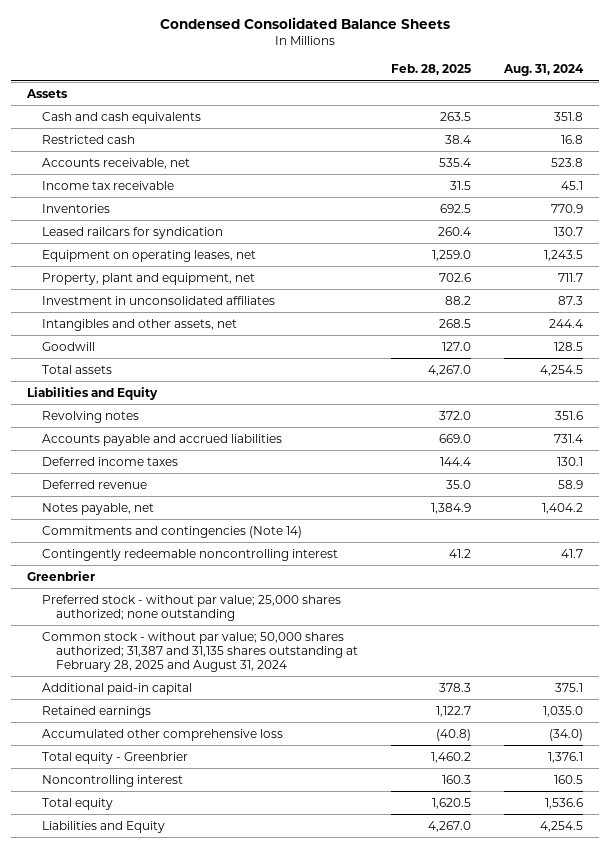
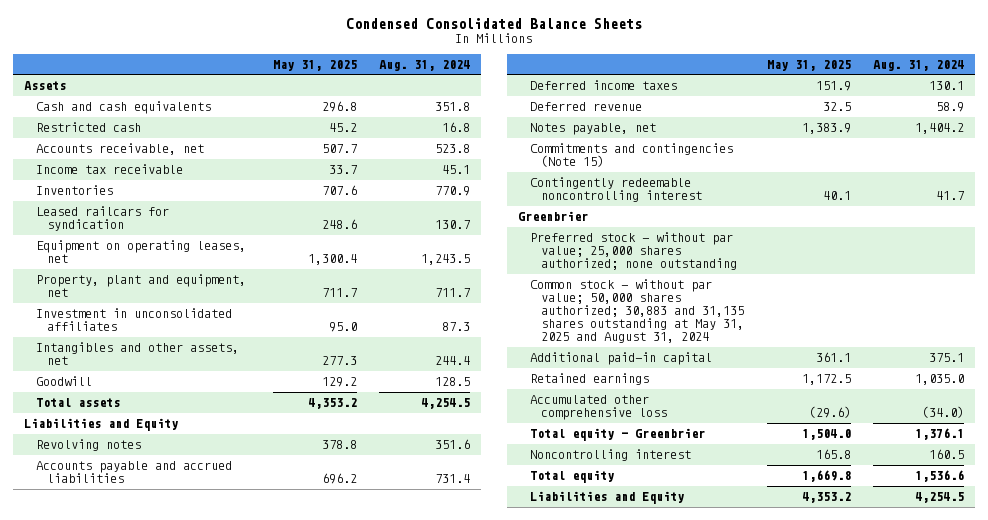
- | Feb. 28, 2025 | Aug. 31, 2024
+ | May 31, 2025 | Aug. 31, 2024
- Commitments and contingencies (Note 14)
+ Commitments and contingencies (Note 15)
- Common stock - without par value; 50,000 shares authorized; 31,387 and 31,135 shares outstanding at February 28, 2025 and August 31, 2024
+ Common stock - without par value; 50,000 shares authorized; 30,883 and 31,135 shares outstanding at May 31, 2025 and August 31, 2024

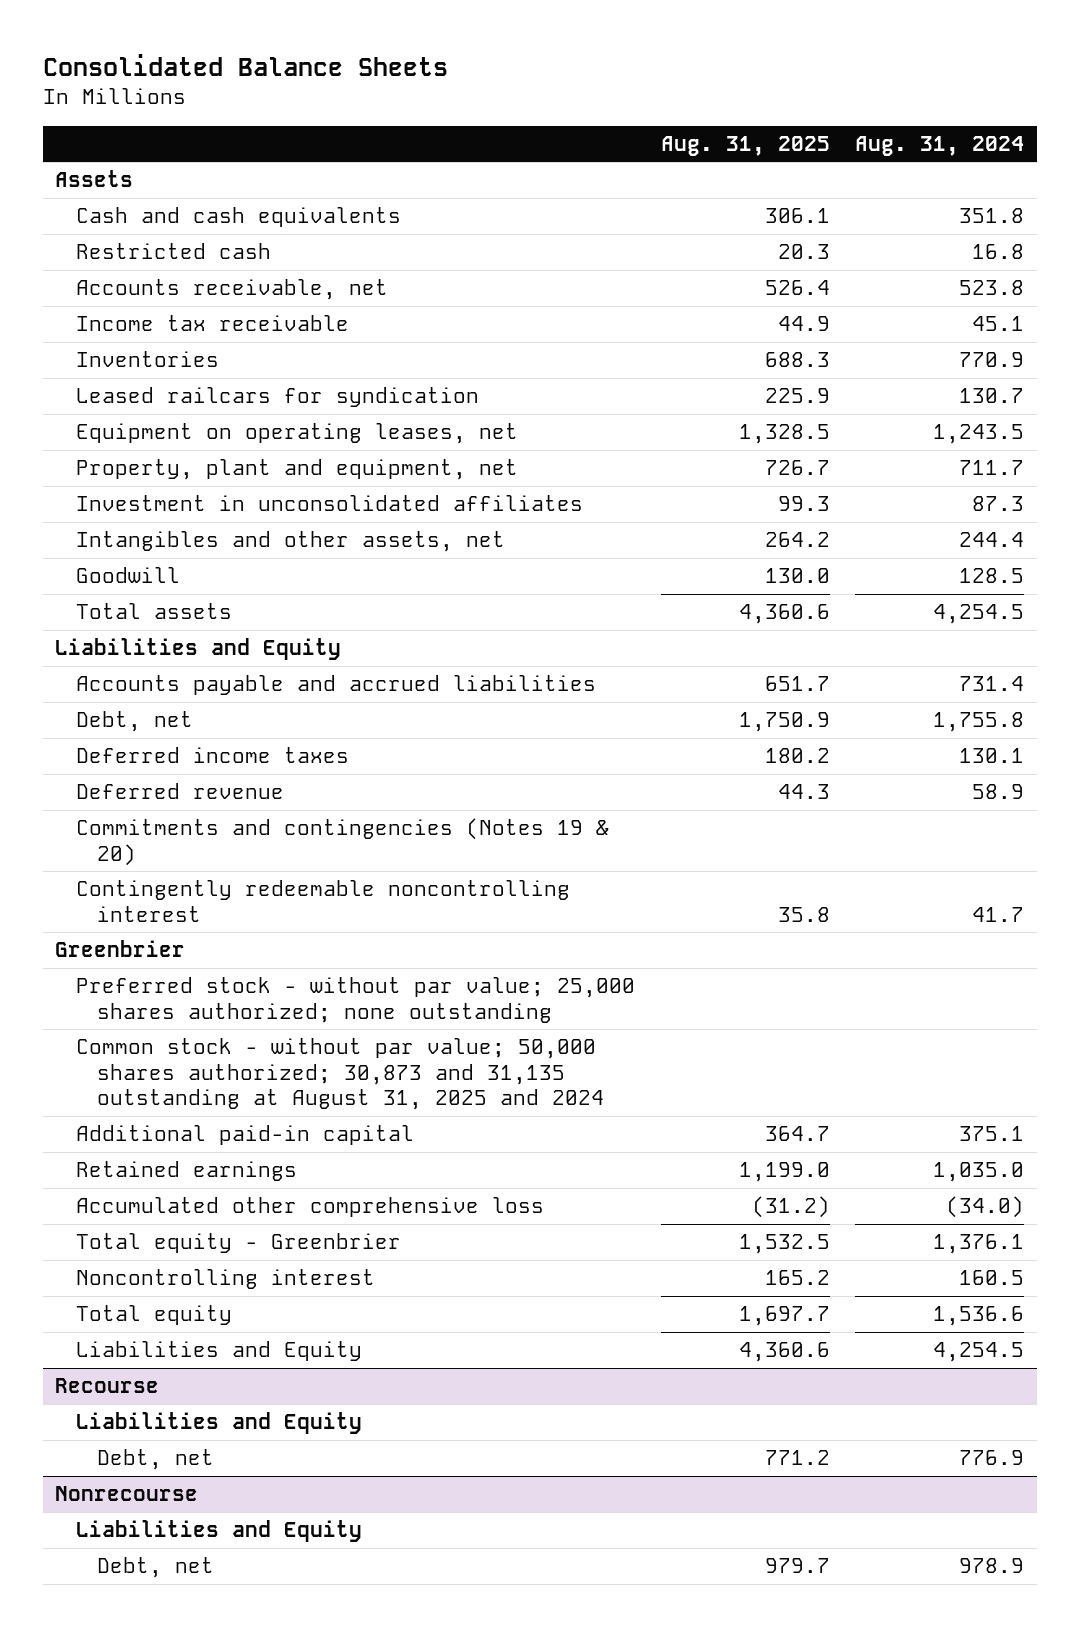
- Condensed Consolidated Balance Sheets
+ Consolidated Balance Sheets
- | May 31, 2025 | Aug. 31, 2024
+ | Aug. 31, 2025 | Aug. 31, 2024
- Revolving notes | 378.8 | 351.6
+ Debt, net | 1,750.9 | 1,755.8
- Notes payable, net | 1,383.9 | 1,404.2
- Commitments and contingencies (Note 15)
+ Commitments and contingencies (Notes 19 & 20)
- Common stock - without par value; 50,000 shares authorized; 30,883 and 31,135 shares outstanding at May 31, 2025 and August 31, 2024
+ Common stock - without par value; 50,000 shares authorized; 30,873 and 31,135 outstanding at August 31, 2025 and 2024
+ Recourse
+ Liabilities and Equity
+ Debt, net | 771.2 | 776.9
+ Nonrecourse
+ Liabilities and Equity
+ Debt, net | 979.7 | 978.9

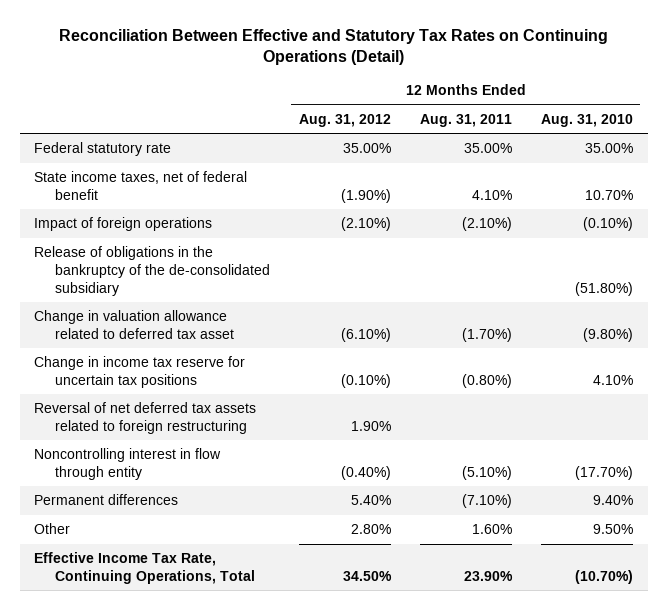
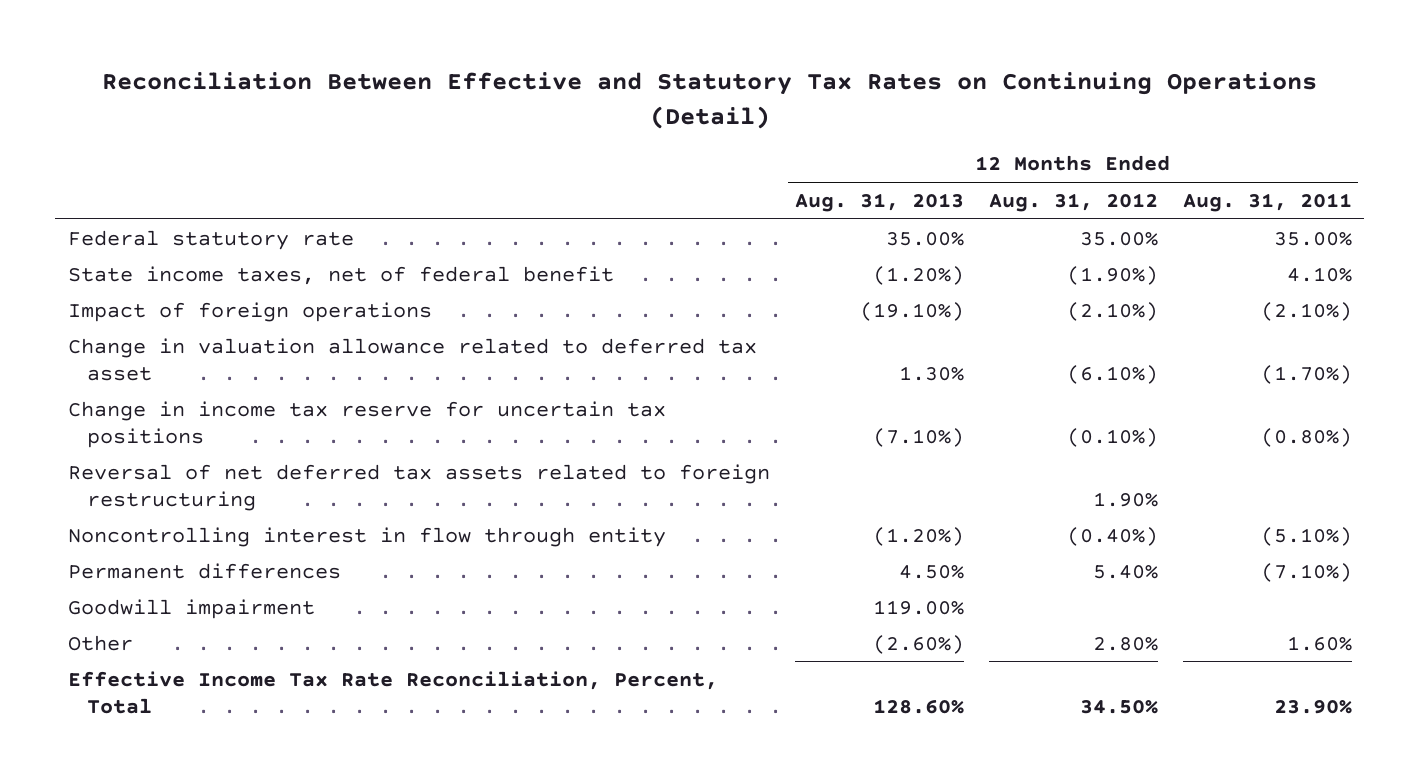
- | 12 Months Ended Aug. 31, 2012 | 12 Months Ended Aug. 31, 2011 | 12 Months Ended Aug. 31, 2010
+ | 12 Months Ended Aug. 31, 2013 | 12 Months Ended Aug. 31, 2012 | 12 Months Ended Aug. 31, 2011
- Release of obligations in the bankruptcy of the de-consolidated subsidiary | | | (51.80%)
+ Goodwill impairment | 119.00% | |
- Effective Income Tax Rate, Continuing Operations, Total | 34.50% | 23.90% | (10.70%)
+ Effective Income Tax Rate Reconciliation, Percent, Total | 128.60% | 34.50% | 23.90%

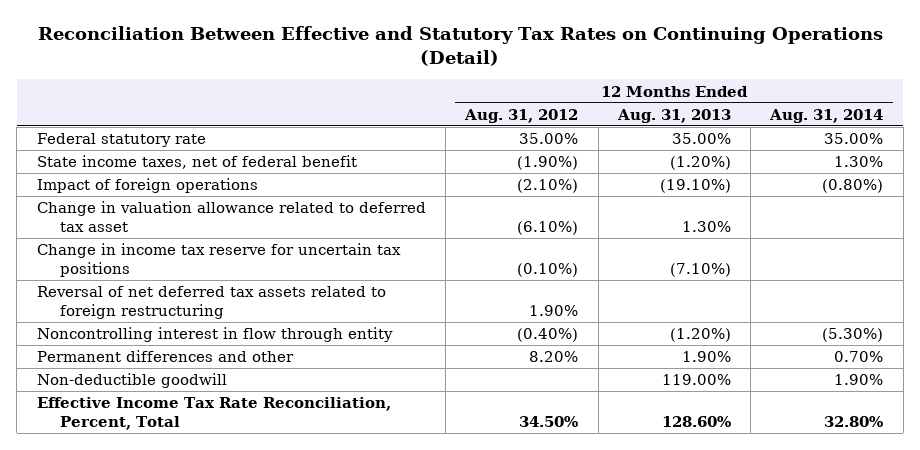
- | 12 Months Ended Aug. 31, 2013 | 12 Months Ended Aug. 31, 2012 | 12 Months Ended Aug. 31, 2011
+ | 12 Months Ended Aug. 31, 2012 | 12 Months Ended Aug. 31, 2013 | 12 Months Ended Aug. 31, 2014
- Permanent differences | 4.50% | 5.40% | (7.10%)
- Goodwill impairment | 119.00% | |
- Other | (2.60%) | 2.80% | 1.60%
+ Permanent differences and other | 8.20% | 1.90% | 0.70%
+ Non-deductible goodwill | | 119.00% | 1.90%

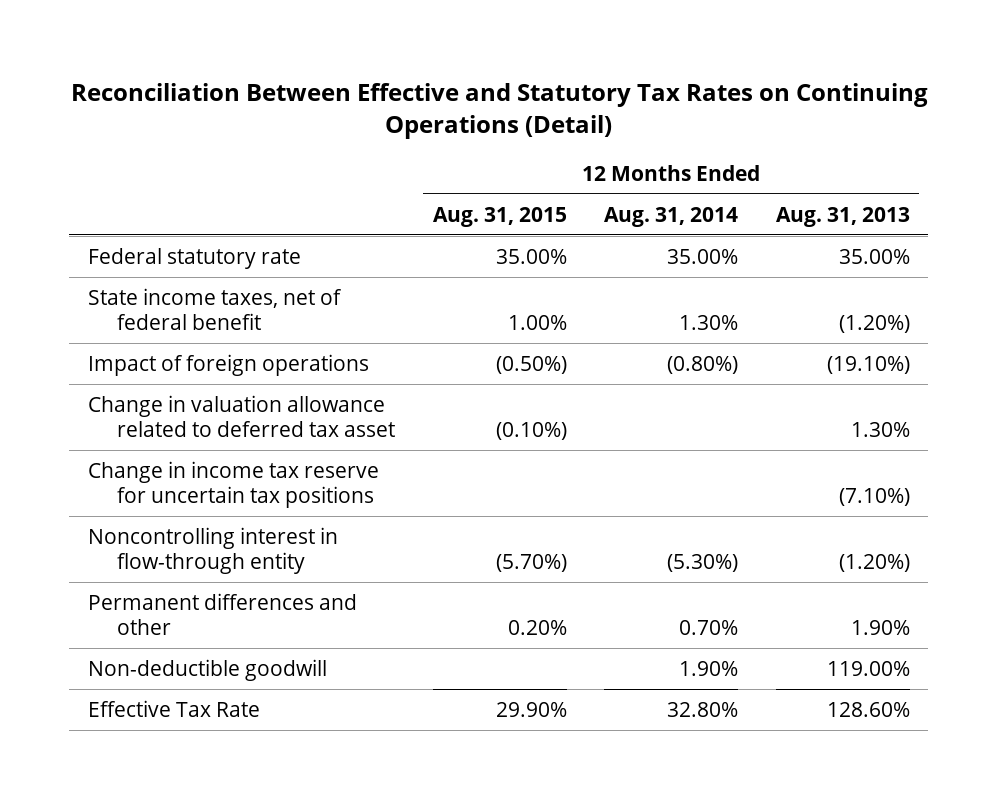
- | 12 Months Ended Aug. 31, 2012 | 12 Months Ended Aug. 31, 2013 | 12 Months Ended Aug. 31, 2014
+ | 12 Months Ended Aug. 31, 2015 | 12 Months Ended Aug. 31, 2014 | 12 Months Ended Aug. 31, 2013
- Reversal of net deferred tax assets related to foreign restructuring | 1.90% | |
- Noncontrolling interest in flow through entity | (0.40%) | (1.20%) | (5.30%)
+ Noncontrolling interest in flow-through entity | (5.70%) | (5.30%) | (1.20%)
- Effective Income Tax Rate Reconciliation, Percent, Total | 34.50% | 128.60% | 32.80%
+ Effective Tax Rate | 29.90% | 32.80% | 128.60%

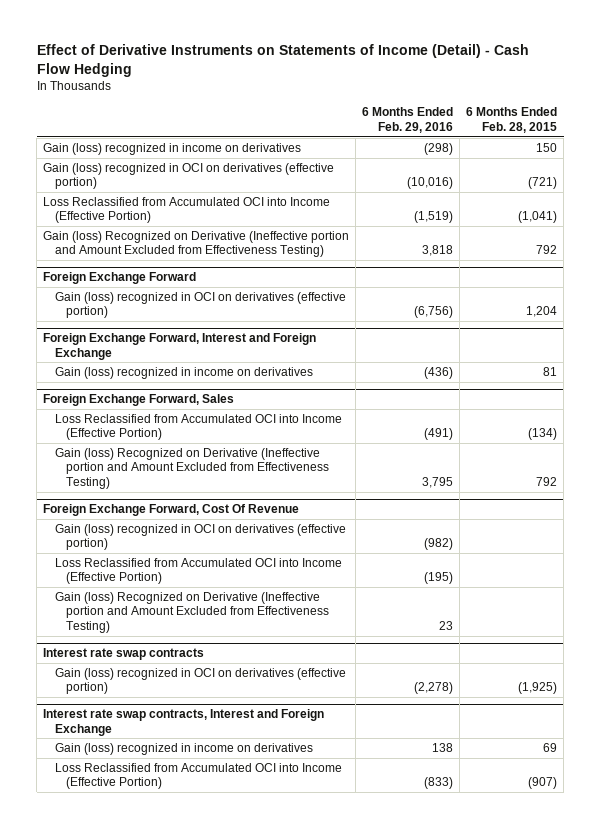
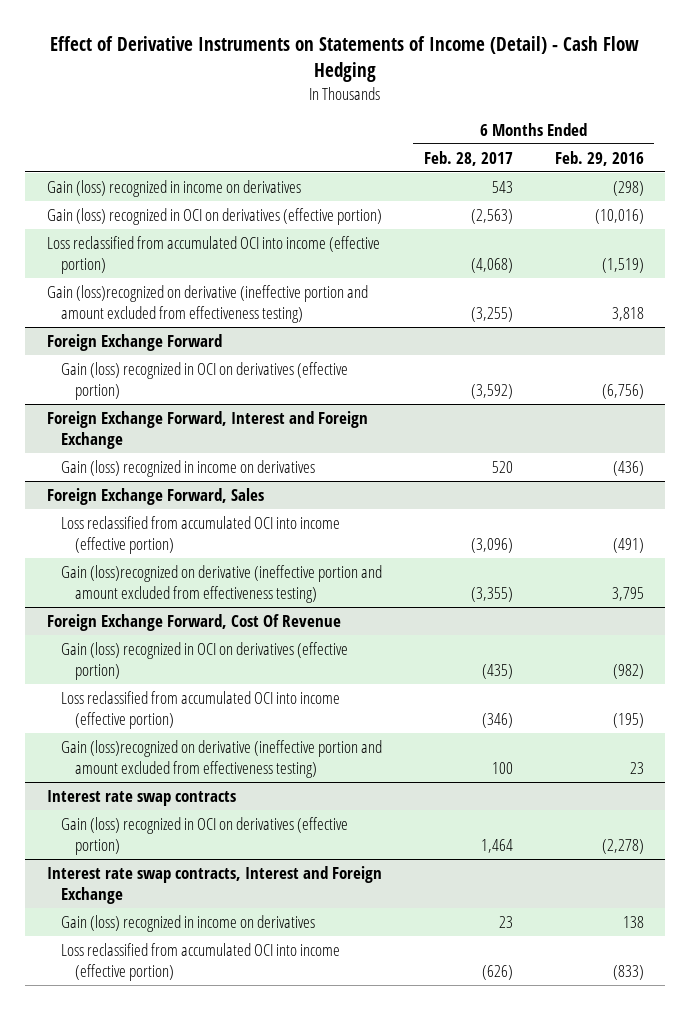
- | 6 Months Ended Feb. 29, 2016 | 6 Months Ended Feb. 28, 2015
+ | 6 Months Ended Feb. 28, 2017 | 6 Months Ended Feb. 29, 2016
- Loss Reclassified from Accumulated OCI into Income (Effective Portion) | (1,519) | (1,041)
- Gain (loss) Recognized on Derivative (Ineffective portion and Amount Excluded from Effectiveness Testing) | 3,818 | 792
+ Loss reclassified from accumulated OCI into income (effective portion) | (4,068) | (1,519)
+ Gain (loss)recognized on derivative (ineffective portion and amount excluded from effectiveness testing) | (3,255) | 3,818
@ Foreign Exchange Forward, Sales
- Loss Reclassified from Accumulated OCI into Income (Effective Portion) | (491) | (134)
- Gain (loss) Recognized on Derivative (Ineffective portion and Amount Excluded from Effectiveness Testing) | 3,795 | 792
+ Loss reclassified from accumulated OCI into income (effective portion) | (3,096) | (491)
+ Gain (loss)recognized on derivative (ineffective portion and amount excluded from effectiveness testing) | (3,355) | 3,795
@ Foreign Exchange Forward, Cost Of Revenue
- Loss Reclassified from Accumulated OCI into Income (Effective Portion) | (195) |
- Gain (loss) Recognized on Derivative (Ineffective portion and Amount Excluded from Effectiveness Testing) | 23 |
+ Loss reclassified from accumulated OCI into income (effective portion) | (346) | (195)
+ Gain (loss)recognized on derivative (ineffective portion and amount excluded from effectiveness testing) | 100 | 23
@ Interest rate swap contracts, Interest and Foreign Exchange
- Loss Reclassified from Accumulated OCI into Income (Effective Portion) | (833) | (907)
+ Loss reclassified from accumulated OCI into income (effective portion) | (626) | (833)

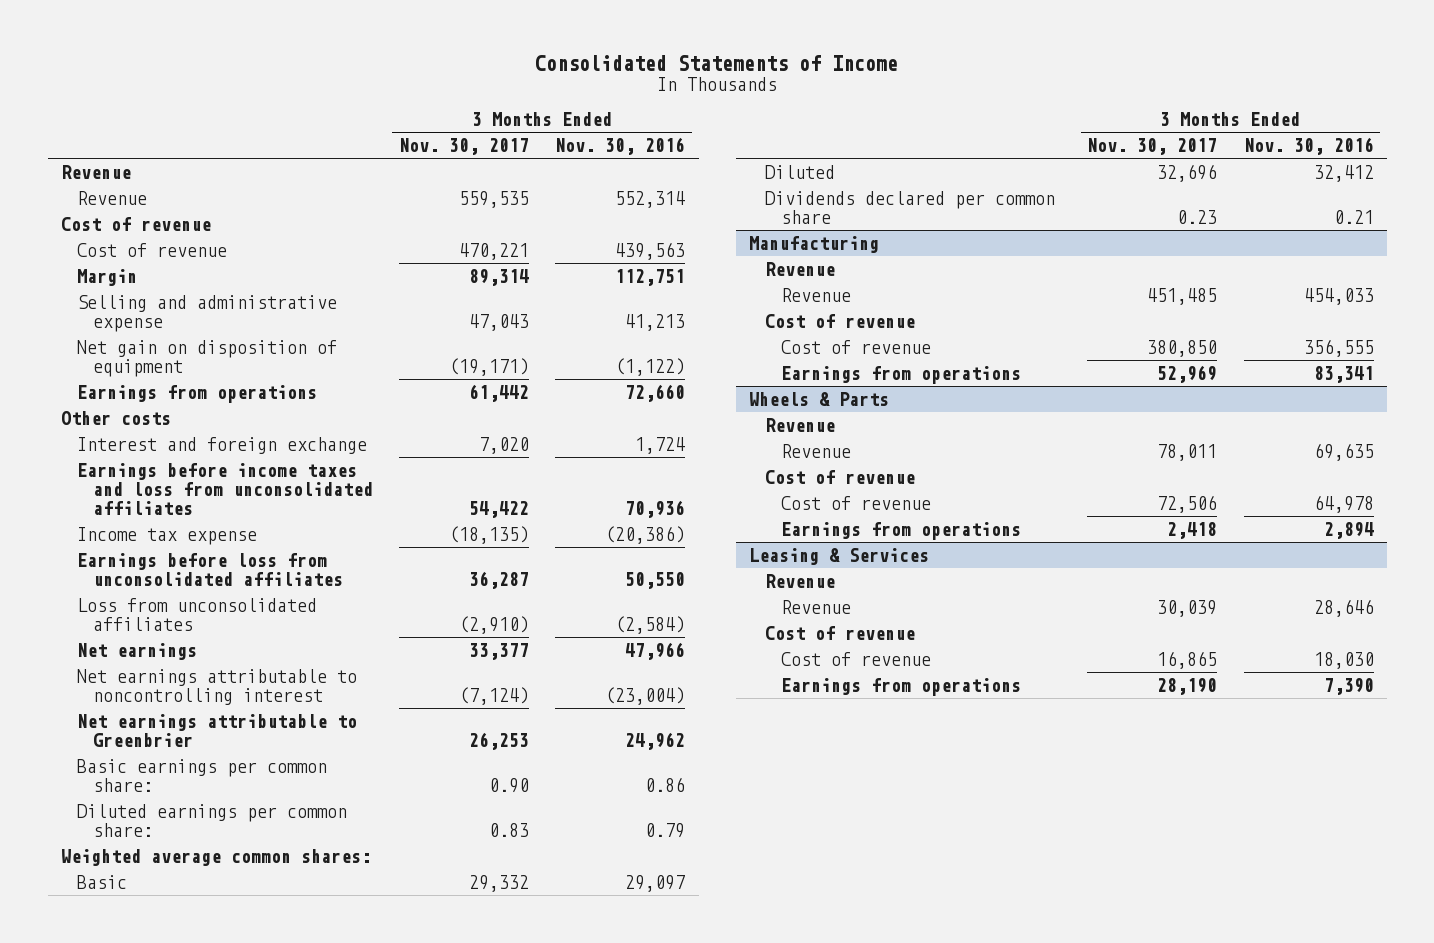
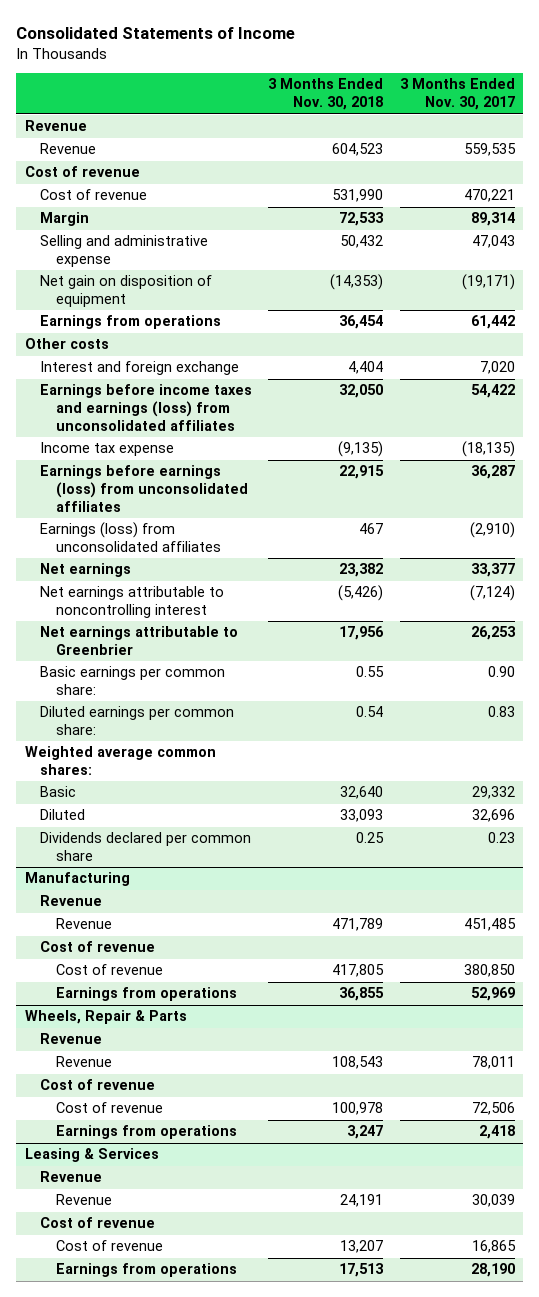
- | 3 Months Ended Nov. 30, 2017 | 3 Months Ended Nov. 30, 2016
+ | 3 Months Ended Nov. 30, 2018 | 3 Months Ended Nov. 30, 2017
- Earnings before income taxes and loss from unconsolidated affiliates | 54,422 | 70,936
+ Earnings before income taxes and earnings (loss) from unconsolidated affiliates | 32,050 | 54,422
- Earnings before loss from unconsolidated affiliates | 36,287 | 50,550
- Loss from unconsolidated affiliates | (2,910) | (2,584)
+ Earnings before earnings (loss) from unconsolidated affiliates | 22,915 | 36,287
+ Earnings (loss) from unconsolidated affiliates | 467 | (2,910)
- Wheels & Parts
+ Wheels, Repair & Parts

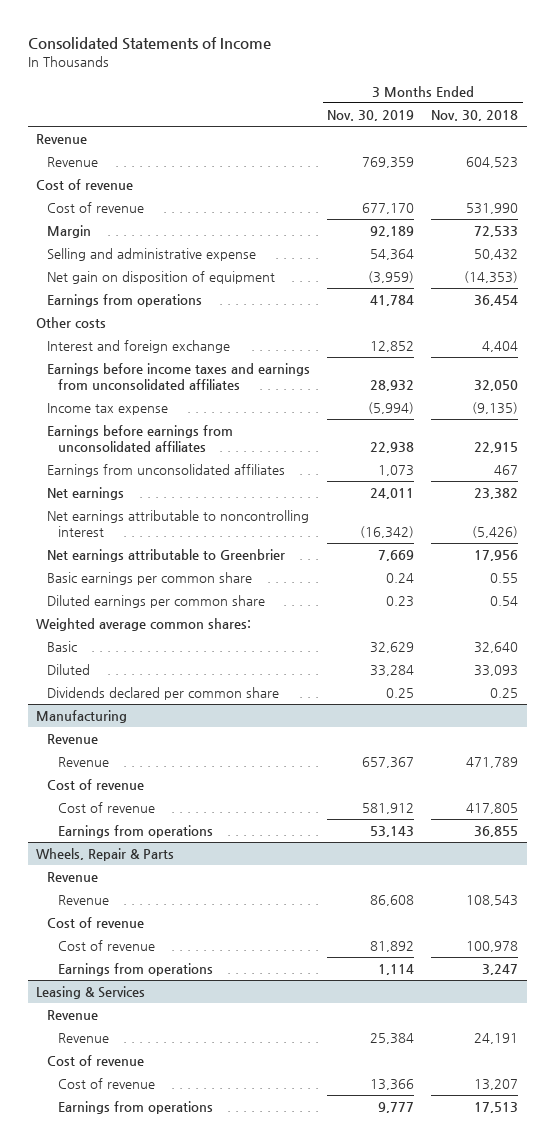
- | 3 Months Ended Nov. 30, 2018 | 3 Months Ended Nov. 30, 2017
+ | 3 Months Ended Nov. 30, 2019 | 3 Months Ended Nov. 30, 2018
- Earnings before income taxes and earnings (loss) from unconsolidated affiliates | 32,050 | 54,422
+ Earnings before income taxes and earnings from unconsolidated affiliates | 28,932 | 32,050
- Earnings before earnings (loss) from unconsolidated affiliates | 22,915 | 36,287
- Earnings (loss) from unconsolidated affiliates | 467 | (2,910)
+ Earnings before earnings from unconsolidated affiliates | 22,938 | 22,915
+ Earnings from unconsolidated affiliates | 1,073 | 467
- Basic earnings per common share: | 0.55 | 0.90
- Diluted earnings per common share: | 0.54 | 0.83
+ Basic earnings per common share | 0.24 | 0.55
+ Diluted earnings per common share | 0.23 | 0.54

